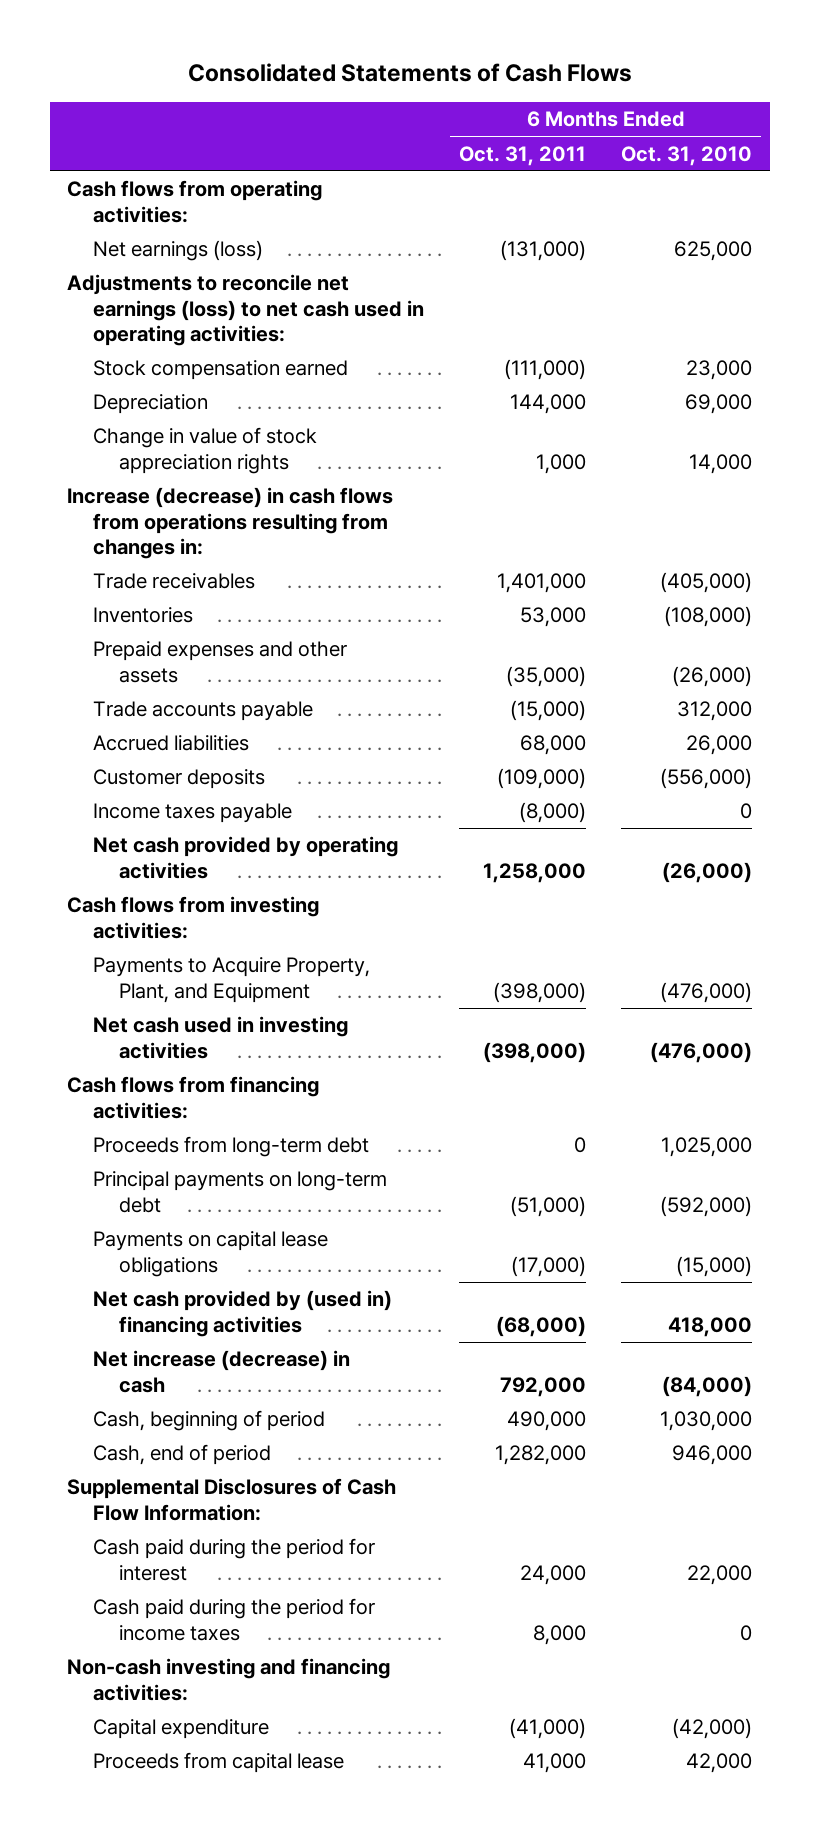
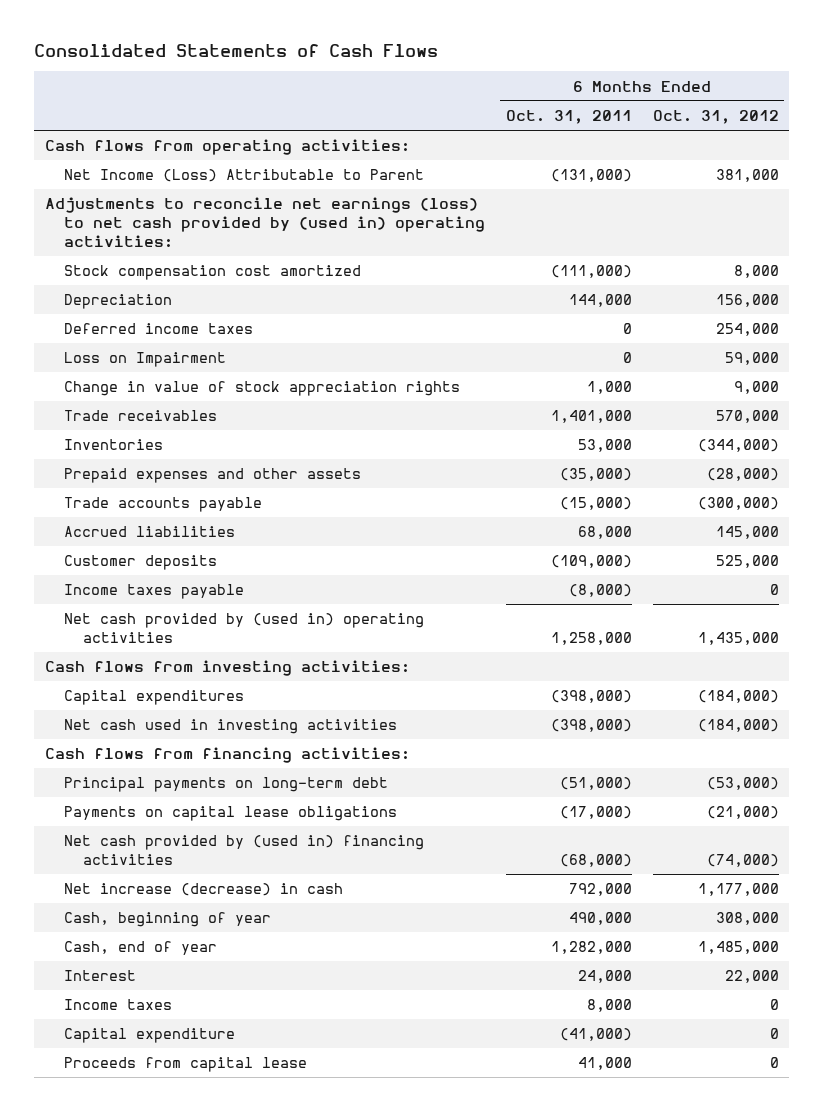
- | 6 Months Ended Oct. 31, 2011 | 6 Months Ended Oct. 31, 2010
+ | 6 Months Ended Oct. 31, 2011 | 6 Months Ended Oct. 31, 2012
- Net earnings (loss) | (131,000) | 625,000
- Adjustments to reconcile net earnings (loss) to net cash used in operating activities:
- Stock compensation earned | (111,000) | 23,000
+ Net Income (Loss) Attributable to Parent | (131,000) | 381,000
+ Adjustments to reconcile net earnings (loss) to net cash provided by (used in) operating activities:
+ Stock compensation cost amortized | (111,000) | 8,000
+ Deferred income taxes | 0 | 254,000
+ Loss on Impairment | 0 | 59,000
- Increase (decrease) in cash flows from operations resulting from changes in:
- Net cash provided by operating activities | 1,258,000 | (26,000)
+ Net cash provided by (used in) operating activities | 1,258,000 | 1,435,000
- Payments to Acquire Property, Plant, and Equipment | (398,000) | (476,000)
+ Capital expenditures | (398,000) | (184,000)
- Proceeds from long-term debt | 0 | 1,025,000
- Cash, beginning of period | 490,000 | 1,030,000
- Cash, end of period | 1,282,000 | 946,000
- Supplemental Disclosures of Cash Flow Information:
- Cash paid during the period for interest | 24,000 | 22,000
- Cash paid during the period for income taxes | 8,000 | 0
- Non-cash investing and financing activities:
+ Cash, beginning of year | 490,000 | 308,000
+ Cash, end of year | 1,282,000 | 1,485,000
+ Interest | 24,000 | 22,000
+ Income taxes | 8,000 | 0

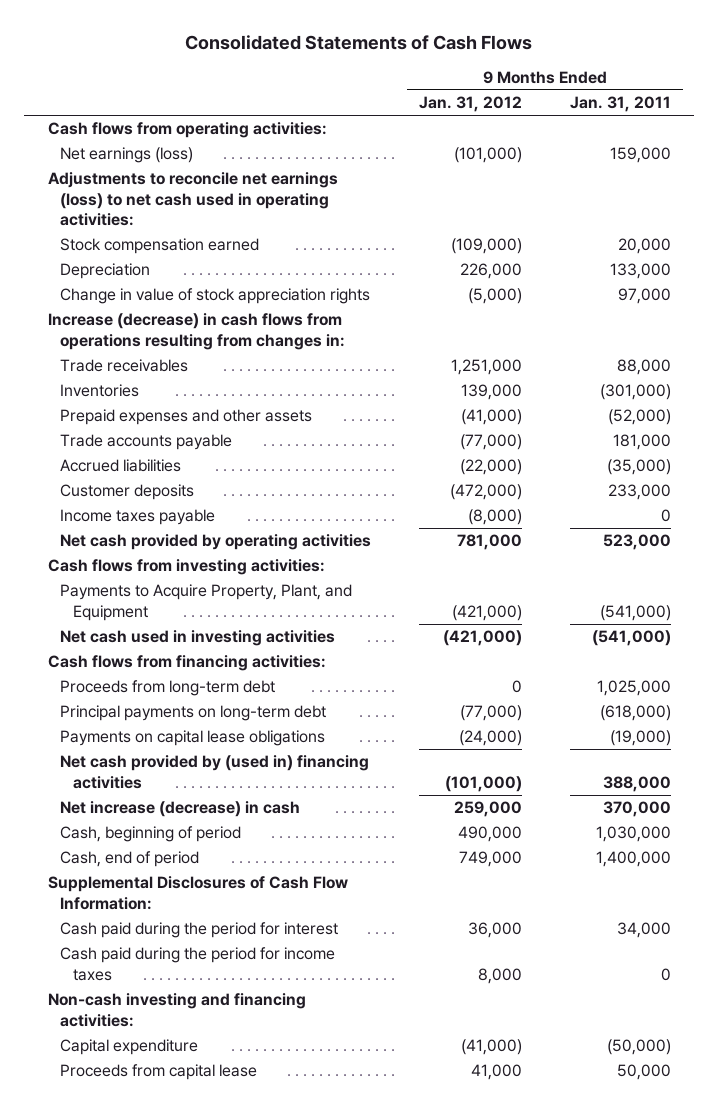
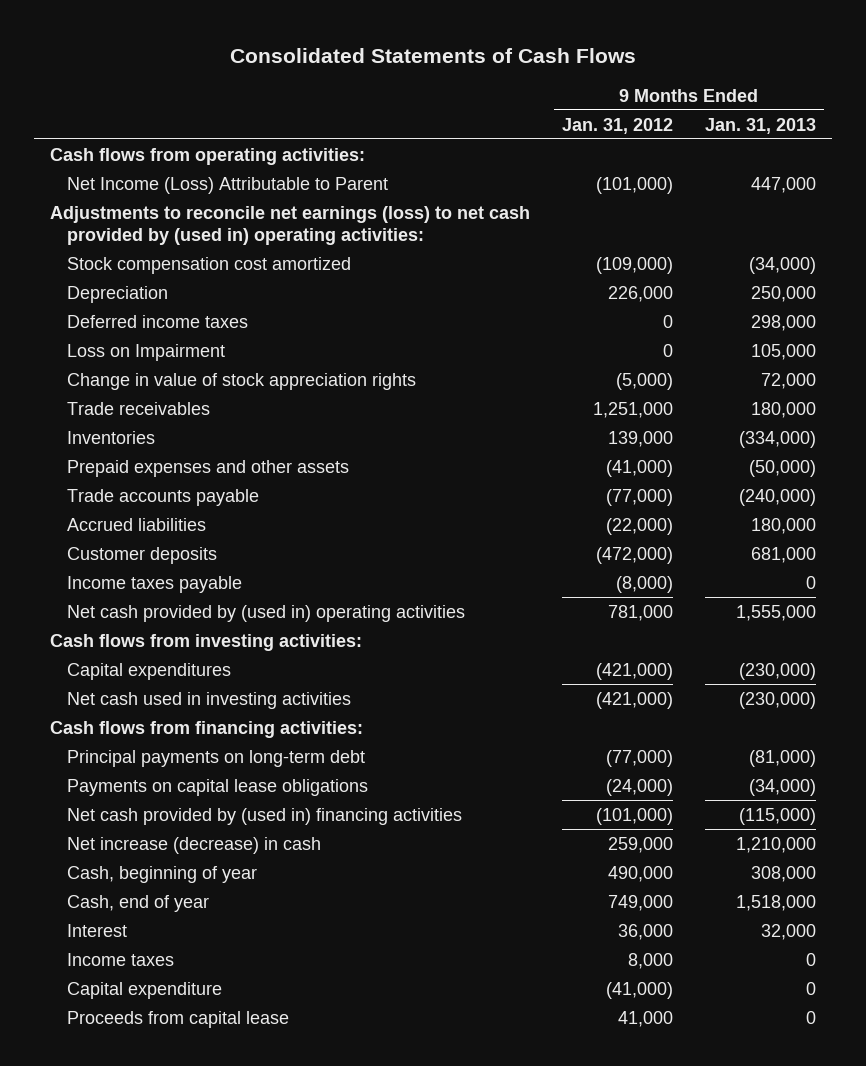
- | 9 Months Ended Jan. 31, 2012 | 9 Months Ended Jan. 31, 2011
+ | 9 Months Ended Jan. 31, 2012 | 9 Months Ended Jan. 31, 2013
- Net earnings (loss) | (101,000) | 159,000
- Adjustments to reconcile net earnings (loss) to net cash used in operating activities:
- Stock compensation earned | (109,000) | 20,000
+ Net Income (Loss) Attributable to Parent | (101,000) | 447,000
+ Adjustments to reconcile net earnings (loss) to net cash provided by (used in) operating activities:
+ Stock compensation cost amortized | (109,000) | (34,000)
+ Deferred income taxes | 0 | 298,000
+ Loss on Impairment | 0 | 105,000
- Increase (decrease) in cash flows from operations resulting from changes in:
- Net cash provided by operating activities | 781,000 | 523,000
+ Net cash provided by (used in) operating activities | 781,000 | 1,555,000
- Payments to Acquire Property, Plant, and Equipment | (421,000) | (541,000)
+ Capital expenditures | (421,000) | (230,000)
- Proceeds from long-term debt | 0 | 1,025,000
- Cash, beginning of period | 490,000 | 1,030,000
- Cash, end of period | 749,000 | 1,400,000
- Supplemental Disclosures of Cash Flow Information:
- Cash paid during the period for interest | 36,000 | 34,000
- Cash paid during the period for income taxes | 8,000 | 0
- Non-cash investing and financing activities:
+ Cash, beginning of year | 490,000 | 308,000
+ Cash, end of year | 749,000 | 1,518,000
+ Interest | 36,000 | 32,000
+ Income taxes | 8,000 | 0

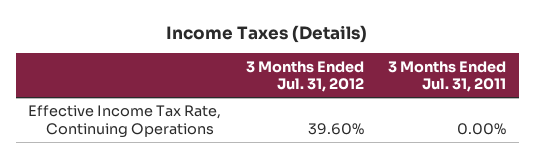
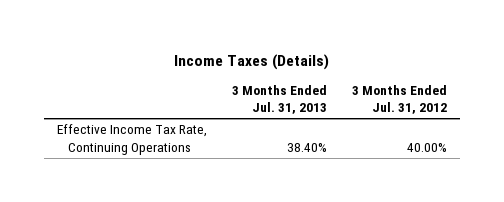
- | 3 Months Ended Jul. 31, 2012 | 3 Months Ended Jul. 31, 2011
+ | 3 Months Ended Jul. 31, 2013 | 3 Months Ended Jul. 31, 2012
- Effective Income Tax Rate, Continuing Operations | 39.60% | 0.00%
+ Effective Income Tax Rate, Continuing Operations | 38.40% | 40.00%

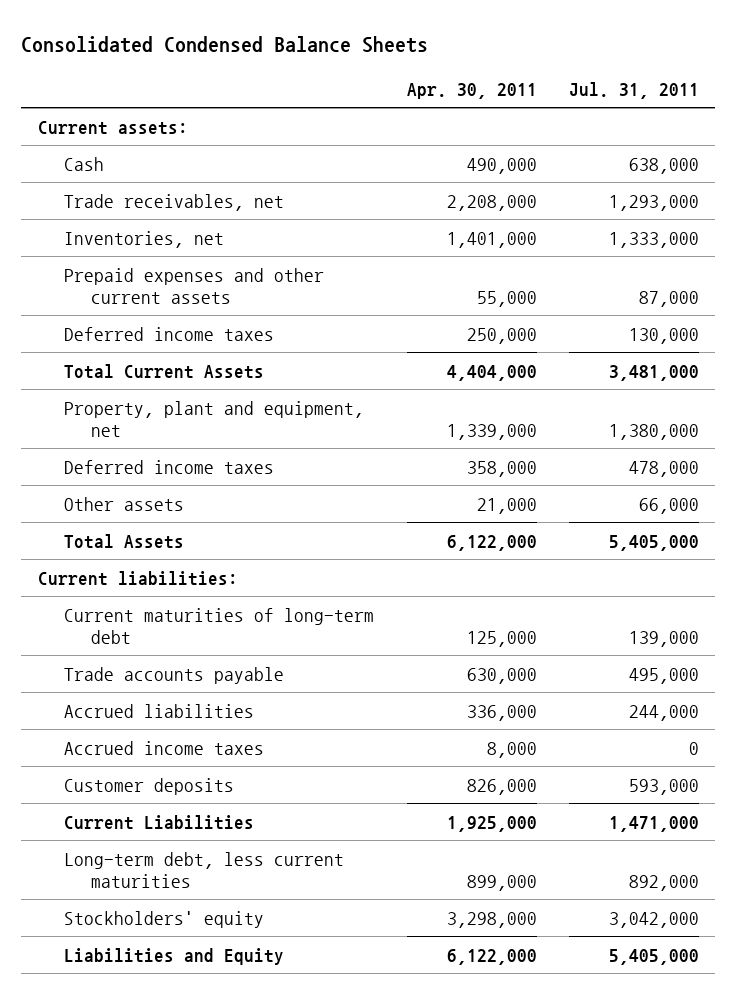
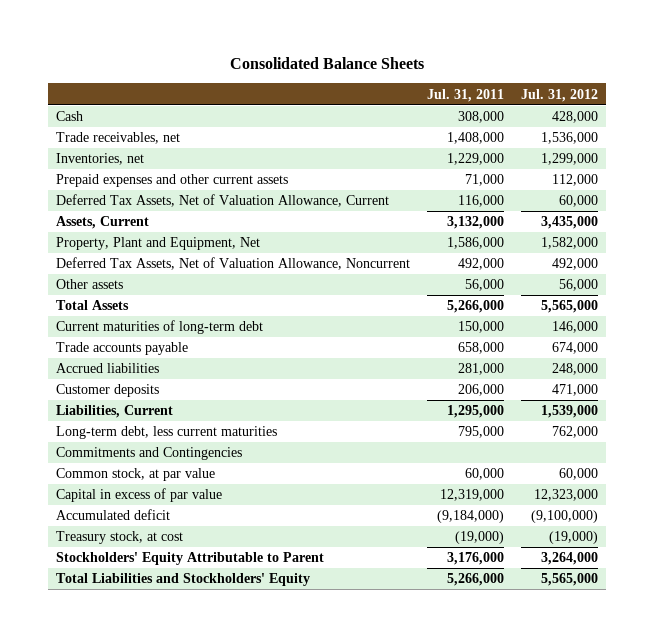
- Consolidated Condensed Balance Sheets
+ Consolidated Balance Sheets
- | Apr. 30, 2011 | Jul. 31, 2011
+ | Jul. 31, 2011 | Jul. 31, 2012
- Current assets:
- Cash | 490,000 | 638,000
- Trade receivables, net | 2,208,000 | 1,293,000
- Inventories, net | 1,401,000 | 1,333,000
- Prepaid expenses and other current assets | 55,000 | 87,000
- Deferred income taxes | 250,000 | 130,000
- Total Current Assets | 4,404,000 | 3,481,000
- Property, plant and equipment, net | 1,339,000 | 1,380,000
- Deferred income taxes | 358,000 | 478,000
- Other assets | 21,000 | 66,000
- Total Assets | 6,122,000 | 5,405,000
- Current liabilities:
- Current maturities of long-term debt | 125,000 | 139,000
- Trade accounts payable | 630,000 | 495,000
- Accrued liabilities | 336,000 | 244,000
- Accrued income taxes | 8,000 | 0
- Customer deposits | 826,000 | 593,000
- Current Liabilities | 1,925,000 | 1,471,000
- Long-term debt, less current maturities | 899,000 | 892,000
- Stockholders' equity | 3,298,000 | 3,042,000
- Liabilities and Equity | 6,122,000 | 5,405,000
+ Cash | 308,000 | 428,000
+ Trade receivables, net | 1,408,000 | 1,536,000
+ Inventories, net | 1,229,000 | 1,299,000
+ Prepaid expenses and other current assets | 71,000 | 112,000
+ Deferred Tax Assets, Net of Valuation Allowance, Current | 116,000 | 60,000
+ Assets, Current | 3,132,000 | 3,435,000
+ Property, Plant and Equipment, Net | 1,586,000 | 1,582,000
+ Deferred Tax Assets, Net of Valuation Allowance, Noncurrent | 492,000 | 492,000
+ Other assets | 56,000 | 56,000
+ Total Assets | 5,266,000 | 5,565,000
+ Current maturities of long-term debt | 150,000 | 146,000
+ Trade accounts payable | 658,000 | 674,000
+ Accrued liabilities | 281,000 | 248,000
+ Customer deposits | 206,000 | 471,000
+ Liabilities, Current | 1,295,000 | 1,539,000
+ Long-term debt, less current maturities | 795,000 | 762,000
+ Commitments and Contingencies
+ Common stock, at par value | 60,000 | 60,000
+ Capital in excess of par value | 12,319,000 | 12,323,000
+ Accumulated deficit | (9,184,000) | (9,100,000)
+ Treasury stock, at cost | (19,000) | (19,000)
+ Stockholders' Equity Attributable to Parent | 3,176,000 | 3,264,000
+ Total Liabilities and Stockholders' Equity | 5,266,000 | 5,565,000

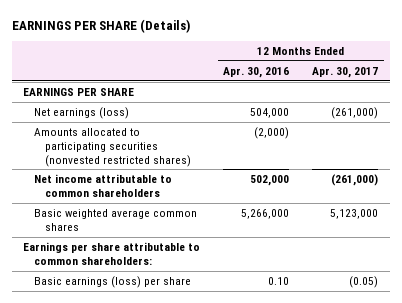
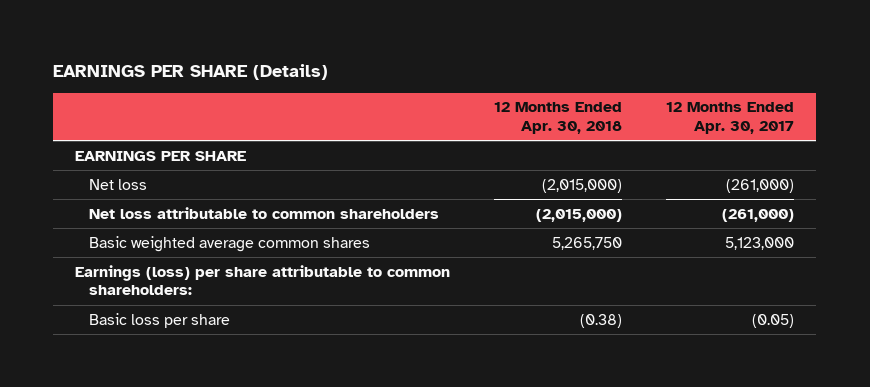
- | 12 Months Ended Apr. 30, 2016 | 12 Months Ended Apr. 30, 2017
+ | 12 Months Ended Apr. 30, 2018 | 12 Months Ended Apr. 30, 2017
- Net earnings (loss) | 504,000 | (261,000)
- Amounts allocated to participating securities (nonvested restricted shares) | (2,000) |
- Net income attributable to common shareholders | 502,000 | (261,000)
+ Net loss | (2,015,000) | (261,000)
+ Net loss attributable to common shareholders | (2,015,000) | (261,000)
- Earnings per share attributable to common shareholders:
- Basic earnings (loss) per share | 0.10 | (0.05)
+ Earnings (loss) per share attributable to common shareholders:
+ Basic loss per share | (0.38) | (0.05)

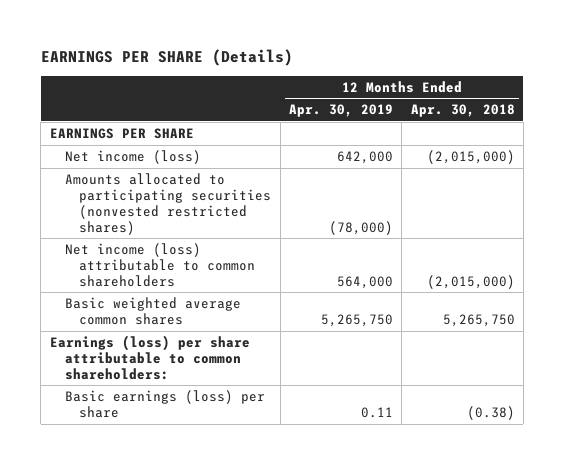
- | 12 Months Ended Apr. 30, 2018 | 12 Months Ended Apr. 30, 2017
+ | 12 Months Ended Apr. 30, 2019 | 12 Months Ended Apr. 30, 2018
- Net loss | (2,015,000) | (261,000)
- Net loss attributable to common shareholders | (2,015,000) | (261,000)
+ Net income (loss) | 642,000 | (2,015,000)
+ Amounts allocated to participating securities (nonvested restricted shares) | (78,000) |
+ Net income (loss) attributable to common shareholders | 564,000 | (2,015,000)
- Basic loss per share | (0.38) | (0.05)
+ Basic earnings (loss) per share | 0.11 | (0.38)

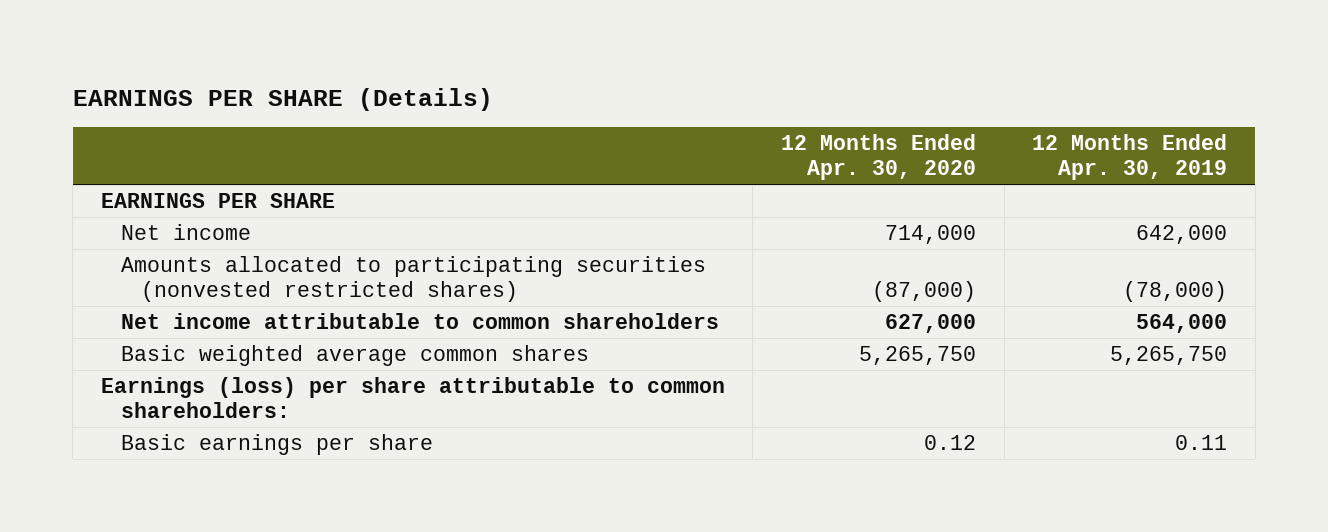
- | 12 Months Ended Apr. 30, 2019 | 12 Months Ended Apr. 30, 2018
+ | 12 Months Ended Apr. 30, 2020 | 12 Months Ended Apr. 30, 2019
- Net income (loss) | 642,000 | (2,015,000)
+ Net income | 714,000 | 642,000
- Net income (loss) attributable to common shareholders | 564,000 | (2,015,000)
+ Net income attributable to common shareholders | 627,000 | 564,000
- Basic earnings (loss) per share | 0.11 | (0.38)
+ Basic earnings per share | 0.12 | 0.11

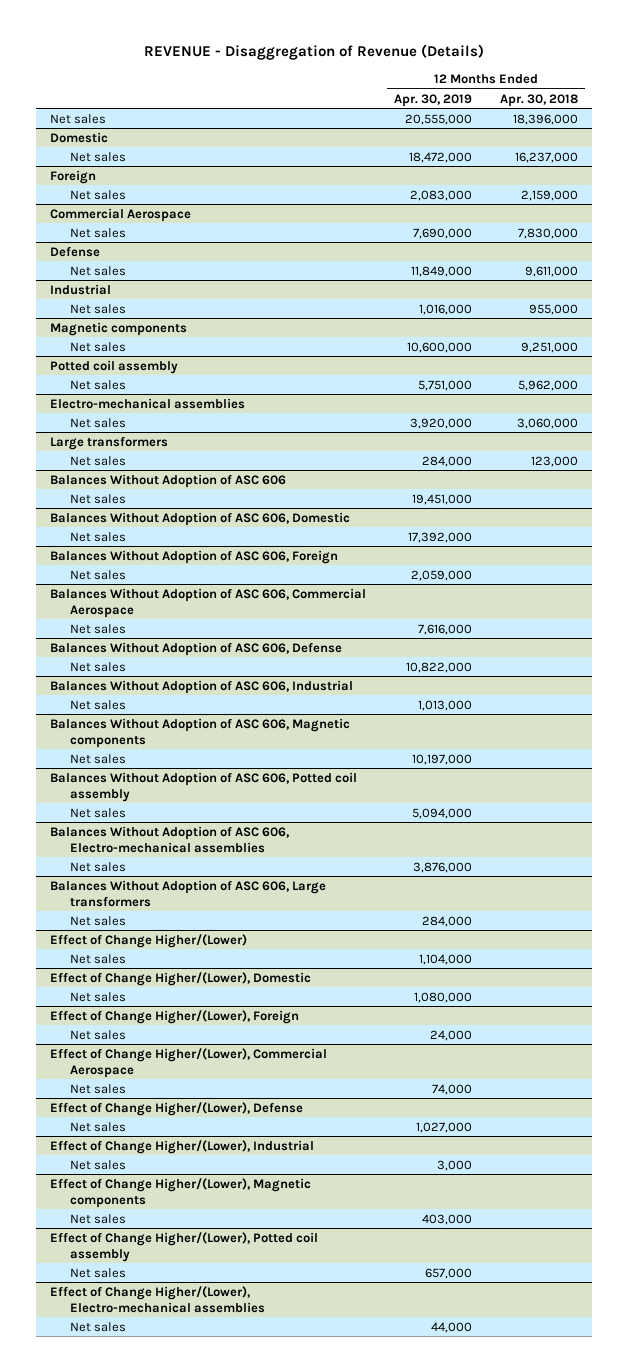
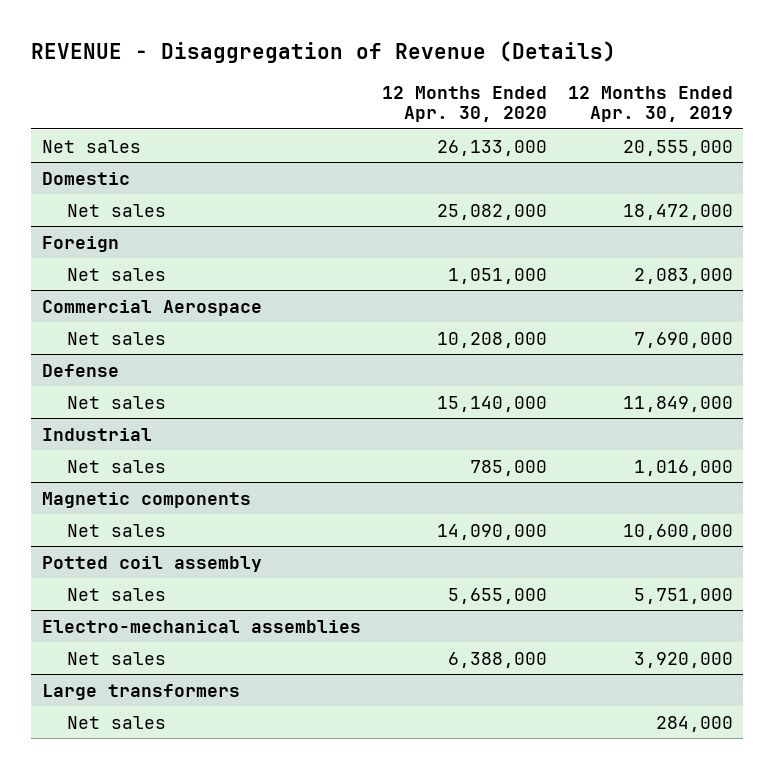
- | 12 Months Ended Apr. 30, 2019 | 12 Months Ended Apr. 30, 2018
+ | 12 Months Ended Apr. 30, 2020 | 12 Months Ended Apr. 30, 2019
- Balances Without Adoption of ASC 606
- Net sales | 19,451,000 |
- Balances Without Adoption of ASC 606, Domestic
- Net sales | 17,392,000 |
- Balances Without Adoption of ASC 606, Foreign
- Net sales | 2,059,000 |
- Balances Without Adoption of ASC 606, Commercial Aerospace
- Net sales | 7,616,000 |
- Balances Without Adoption of ASC 606, Defense
- Net sales | 10,822,000 |
- Balances Without Adoption of ASC 606, Industrial
- Net sales | 1,013,000 |
- Balances Without Adoption of ASC 606, Magnetic components
- Net sales | 10,197,000 |
- Balances Without Adoption of ASC 606, Potted coil assembly
- Net sales | 5,094,000 |
- Balances Without Adoption of ASC 606, Electro-mechanical assemblies
- Net sales | 3,876,000 |
- Balances Without Adoption of ASC 606, Large transformers
- Net sales | 284,000 |
- Effect of Change Higher/(Lower)
- Net sales | 1,104,000 |
- Effect of Change Higher/(Lower), Domestic
- Net sales | 1,080,000 |
- Effect of Change Higher/(Lower), Foreign
- Net sales | 24,000 |
- Effect of Change Higher/(Lower), Commercial Aerospace
- Net sales | 74,000 |
- Effect of Change Higher/(Lower), Defense
- Net sales | 1,027,000 |
- Effect of Change Higher/(Lower), Industrial
- Net sales | 3,000 |
- Effect of Change Higher/(Lower), Magnetic components
- Net sales | 403,000 |
- Effect of Change Higher/(Lower), Potted coil assembly
- Net sales | 657,000 |
- Effect of Change Higher/(Lower), Electro-mechanical assemblies
- Net sales | 44,000 |

